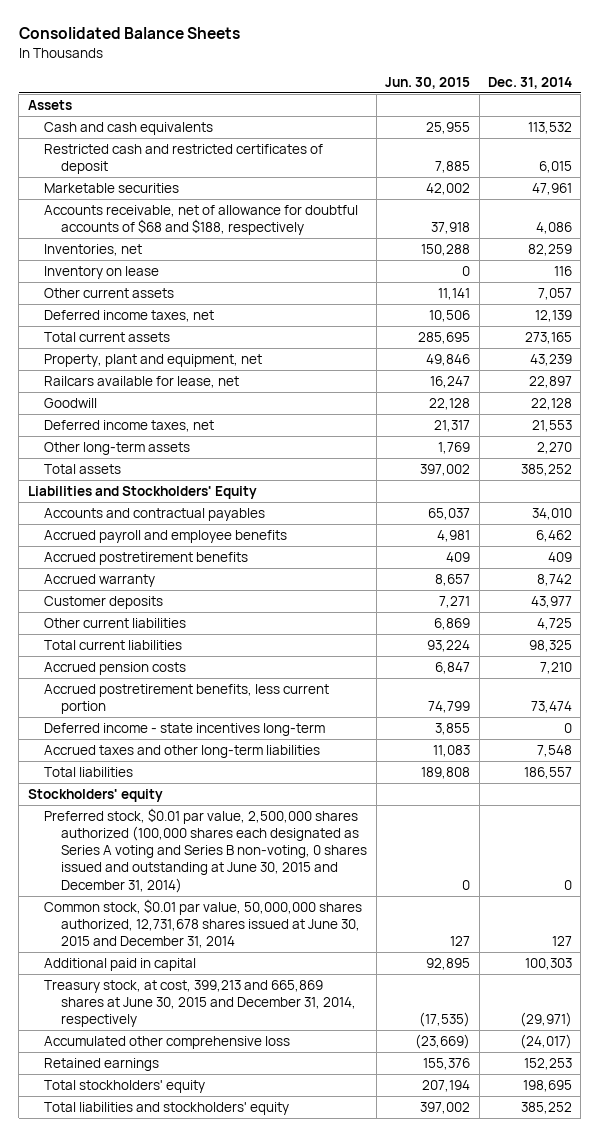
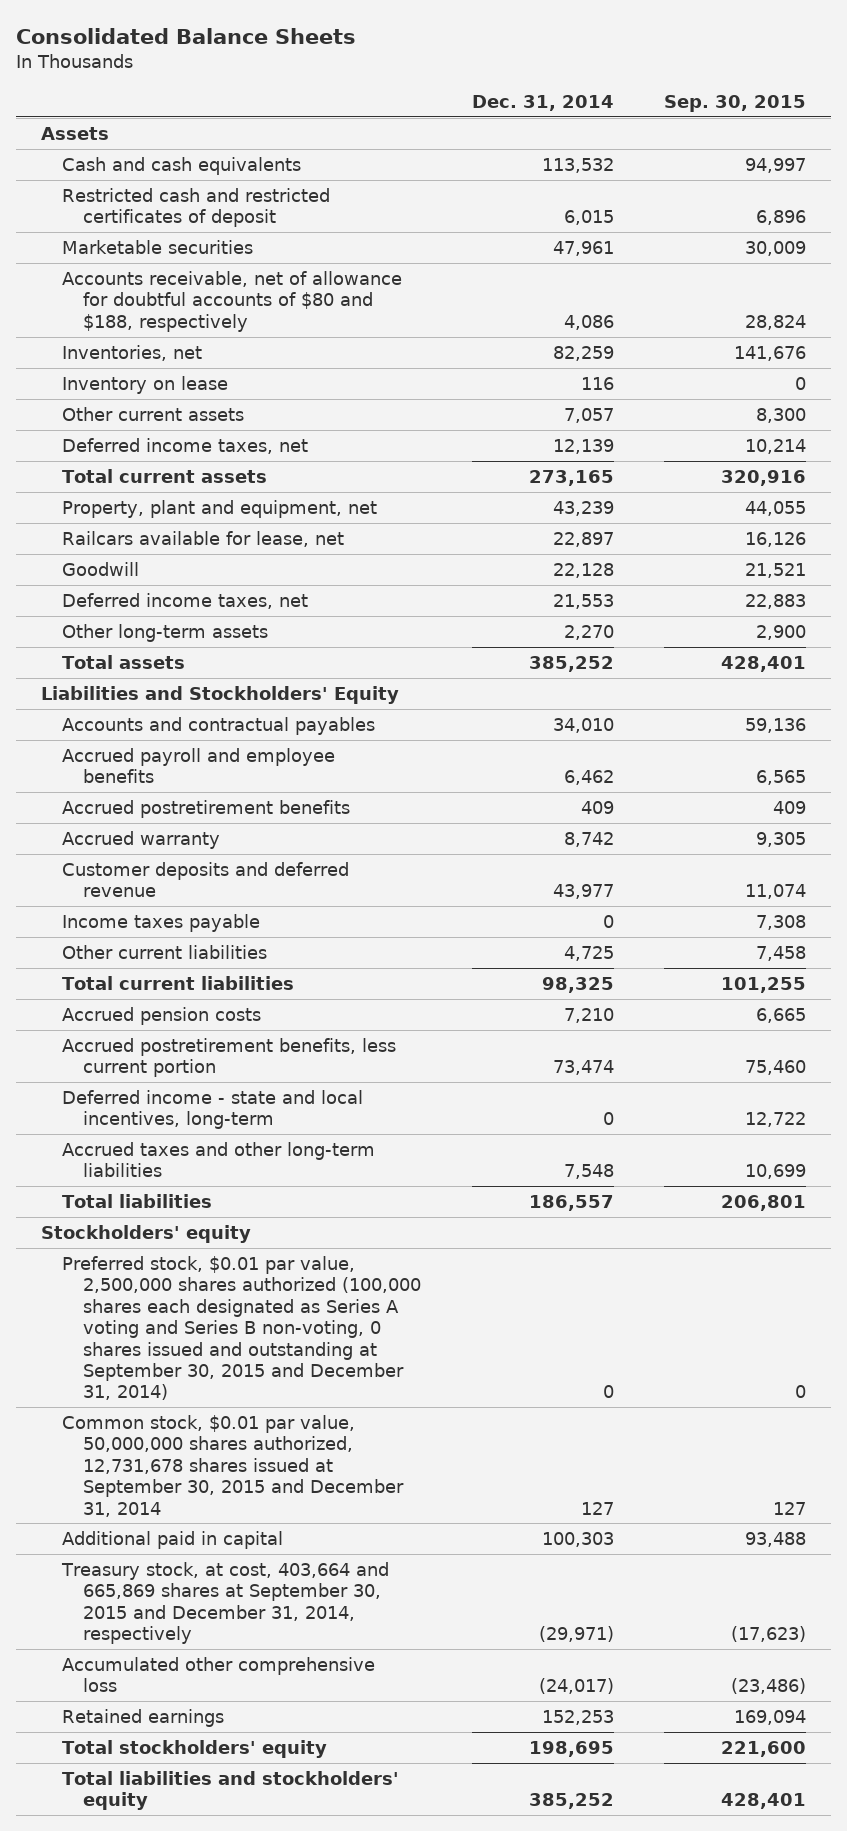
- | Jun. 30, 2015 | Dec. 31, 2014
+ | Dec. 31, 2014 | Sep. 30, 2015
- Accounts receivable, net of allowance for doubtful accounts of $68 and $188, respectively | 37,918 | 4,086
+ Accounts receivable, net of allowance for doubtful accounts of $80 and $188, respectively | 4,086 | 28,824
- Customer deposits | 7,271 | 43,977
+ Customer deposits and deferred revenue | 43,977 | 11,074
+ Income taxes payable | 0 | 7,308
- Deferred income - state incentives long-term | 3,855 | 0
+ Deferred income - state and local incentives, long-term | 0 | 12,722
- Preferred stock, $0.01 par value, 2,500,000 shares authorized (100,000 shares each designated as Series A voting and Series B non-voting, 0 shares issued and outstanding at June 30, 2015 and December 31, 2014) | 0 | 0
- Common stock, $0.01 par value, 50,000,000 shares authorized, 12,731,678 shares issued at June 30, 2015 and December 31, 2014 | 127 | 127
+ Preferred stock, $0.01 par value, 2,500,000 shares authorized (100,000 shares each designated as Series A voting and Series B non-voting, 0 shares issued and outstanding at September 30, 2015 and December 31, 2014) | 0 | 0
+ Common stock, $0.01 par value, 50,000,000 shares authorized, 12,731,678 shares issued at September 30, 2015 and December 31, 2014 | 127 | 127
- Treasury stock, at cost, 399,213 and 665,869 shares at June 30, 2015 and December 31, 2014, respectively | (17,535) | (29,971)
+ Treasury stock, at cost, 403,664 and 665,869 shares at September 30, 2015 and December 31, 2014, respectively | (29,971) | (17,623)

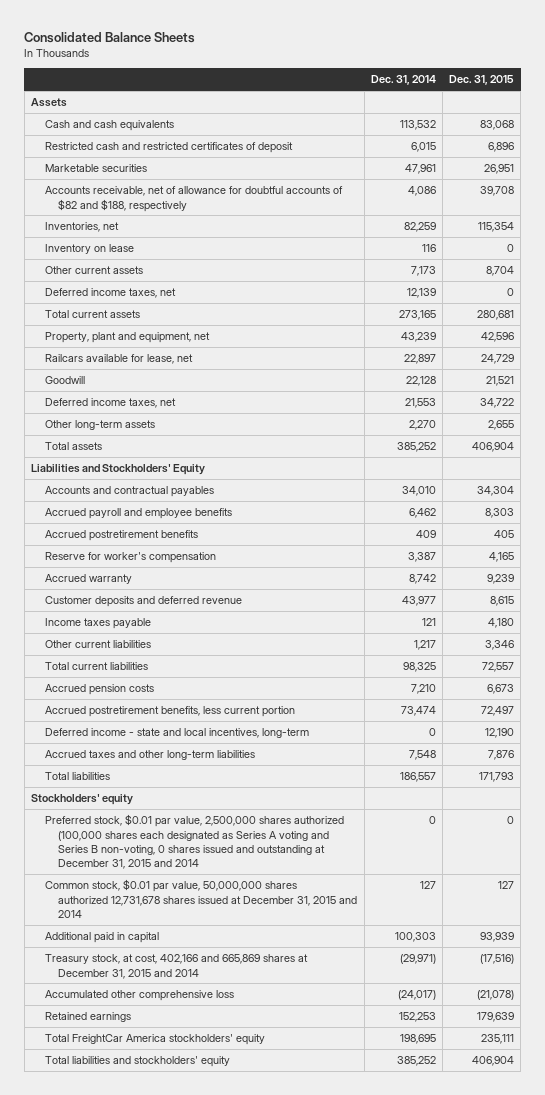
- | Dec. 31, 2014 | Sep. 30, 2015
+ | Dec. 31, 2014 | Dec. 31, 2015
- Accounts receivable, net of allowance for doubtful accounts of $80 and $188, respectively | 4,086 | 28,824
+ Accounts receivable, net of allowance for doubtful accounts of $82 and $188, respectively | 4,086 | 39,708
- Other current assets | 7,057 | 8,300
+ Other current assets | 7,173 | 8,704
+ Reserve for worker's compensation | 3,387 | 4,165
- Income taxes payable | 0 | 7,308
- Other current liabilities | 4,725 | 7,458
+ Income taxes payable | 121 | 4,180
+ Other current liabilities | 1,217 | 3,346
- Preferred stock, $0.01 par value, 2,500,000 shares authorized (100,000 shares each designated as Series A voting and Series B non-voting, 0 shares issued and outstanding at September 30, 2015 and December 31, 2014) | 0 | 0
- Common stock, $0.01 par value, 50,000,000 shares authorized, 12,731,678 shares issued at September 30, 2015 and December 31, 2014 | 127 | 127
+ Preferred stock, $0.01 par value, 2,500,000 shares authorized (100,000 shares each designated as Series A voting and Series B non-voting, 0 shares issued and outstanding at December 31, 2015 and 2014 | 0 | 0
+ Common stock, $0.01 par value, 50,000,000 shares authorized 12,731,678 shares issued at December 31, 2015 and 2014 | 127 | 127
- Treasury stock, at cost, 403,664 and 665,869 shares at September 30, 2015 and December 31, 2014, respectively | (29,971) | (17,623)
+ Treasury stock, at cost, 402,166 and 665,869 shares at December 31, 2015 and 2014 | (29,971) | (17,516)
- Total stockholders' equity | 198,695 | 221,600
+ Total FreightCar America stockholders' equity | 198,695 | 235,111

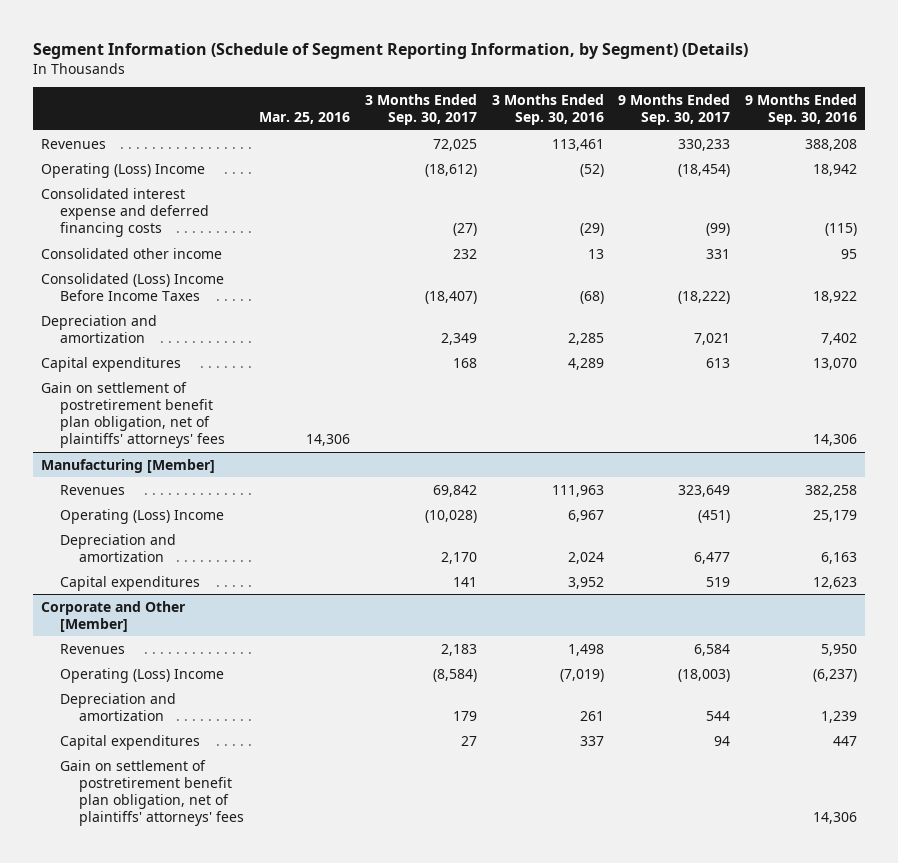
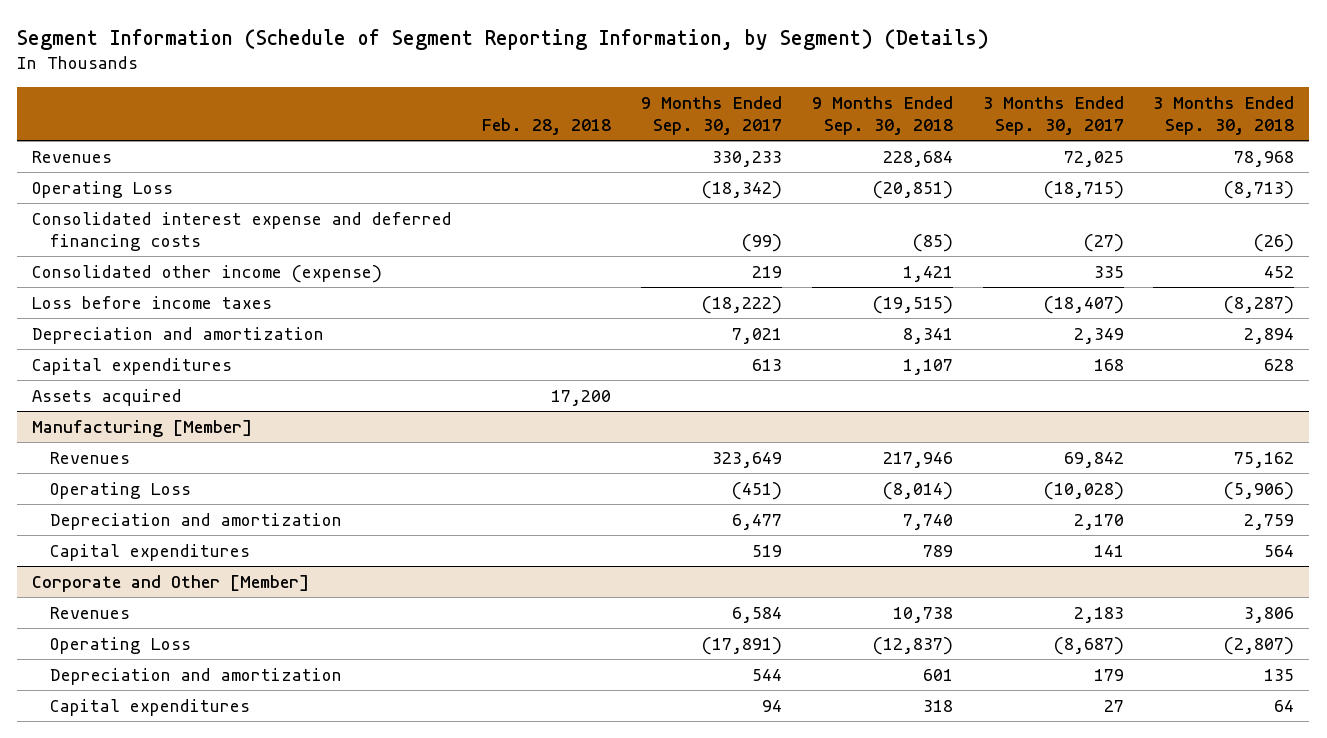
- | Mar. 25, 2016 | 3 Months Ended Sep. 30, 2017 | 3 Months Ended Sep. 30, 2016 | 9 Months Ended Sep. 30, 2017 | 9 Months Ended Sep. 30, 2016
+ | Feb. 28, 2018 | 9 Months Ended Sep. 30, 2017 | 9 Months Ended Sep. 30, 2018 | 3 Months Ended Sep. 30, 2017 | 3 Months Ended Sep. 30, 2018
- Operating (Loss) Income | | (18,612) | (52) | (18,454) | 18,942
+ Operating Loss | | (18,342) | (20,851) | (18,715) | (8,713)
- Consolidated other income | | 232 | 13 | 331 | 95
- Consolidated (Loss) Income Before Income Taxes | | (18,407) | (68) | (18,222) | 18,922
+ Consolidated other income (expense) | | 219 | 1,421 | 335 | 452
+ Loss before income taxes | | (18,222) | (19,515) | (18,407) | (8,287)
- Gain on settlement of postretirement benefit plan obligation, net of plaintiffs' attorneys' fees | 14,306 | | | | 14,306
+ Assets acquired | 17,200 | | | |
@ Manufacturing [Member]
- Operating (Loss) Income | | (10,028) | 6,967 | (451) | 25,179
+ Operating Loss | | (451) | (8,014) | (10,028) | (5,906)
@ Corporate and Other [Member]
- Operating (Loss) Income | | (8,584) | (7,019) | (18,003) | (6,237)
+ Operating Loss | | (17,891) | (12,837) | (8,687) | (2,807)
- Gain on settlement of postretirement benefit plan obligation, net of plaintiffs' attorneys' fees | | | | | 14,306

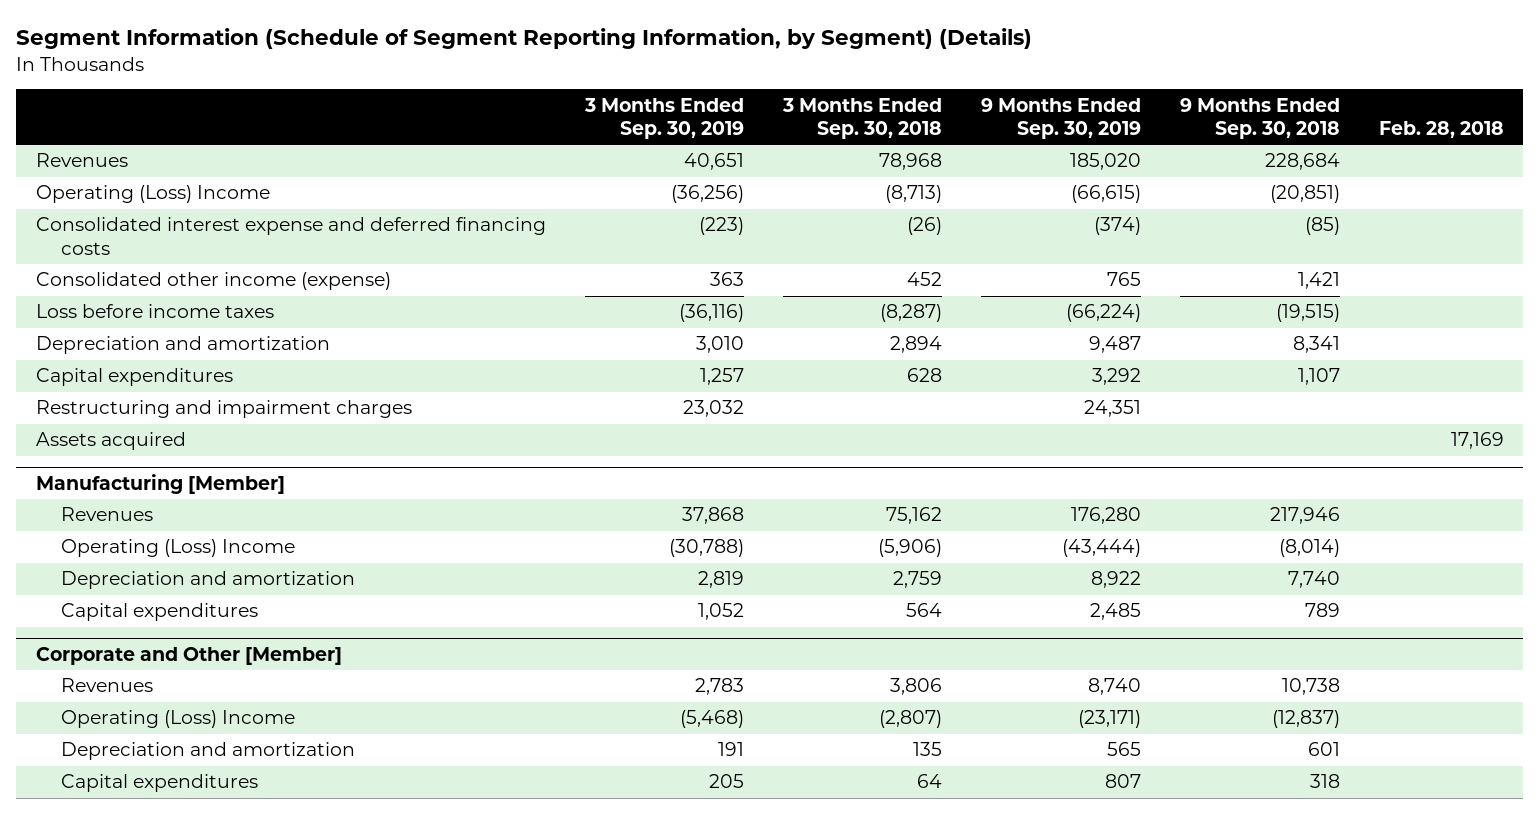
- | Feb. 28, 2018 | 9 Months Ended Sep. 30, 2017 | 9 Months Ended Sep. 30, 2018 | 3 Months Ended Sep. 30, 2017 | 3 Months Ended Sep. 30, 2018
+ | 3 Months Ended Sep. 30, 2019 | 3 Months Ended Sep. 30, 2018 | 9 Months Ended Sep. 30, 2019 | 9 Months Ended Sep. 30, 2018 | Feb. 28, 2018
- Operating Loss | | (18,342) | (20,851) | (18,715) | (8,713)
+ Operating (Loss) Income | (36,256) | (8,713) | (66,615) | (20,851) |
- Assets acquired | 17,200 | | | |
+ Restructuring and impairment charges | 23,032 | | 24,351 | |
+ Assets acquired | | | | | 17,169
@ Manufacturing [Member]
- Operating Loss | | (451) | (8,014) | (10,028) | (5,906)
+ Operating (Loss) Income | (30,788) | (5,906) | (43,444) | (8,014) |
@ Corporate and Other [Member]
- Operating Loss | | (17,891) | (12,837) | (8,687) | (2,807)
+ Operating (Loss) Income | (5,468) | (2,807) | (23,171) | (12,837) |

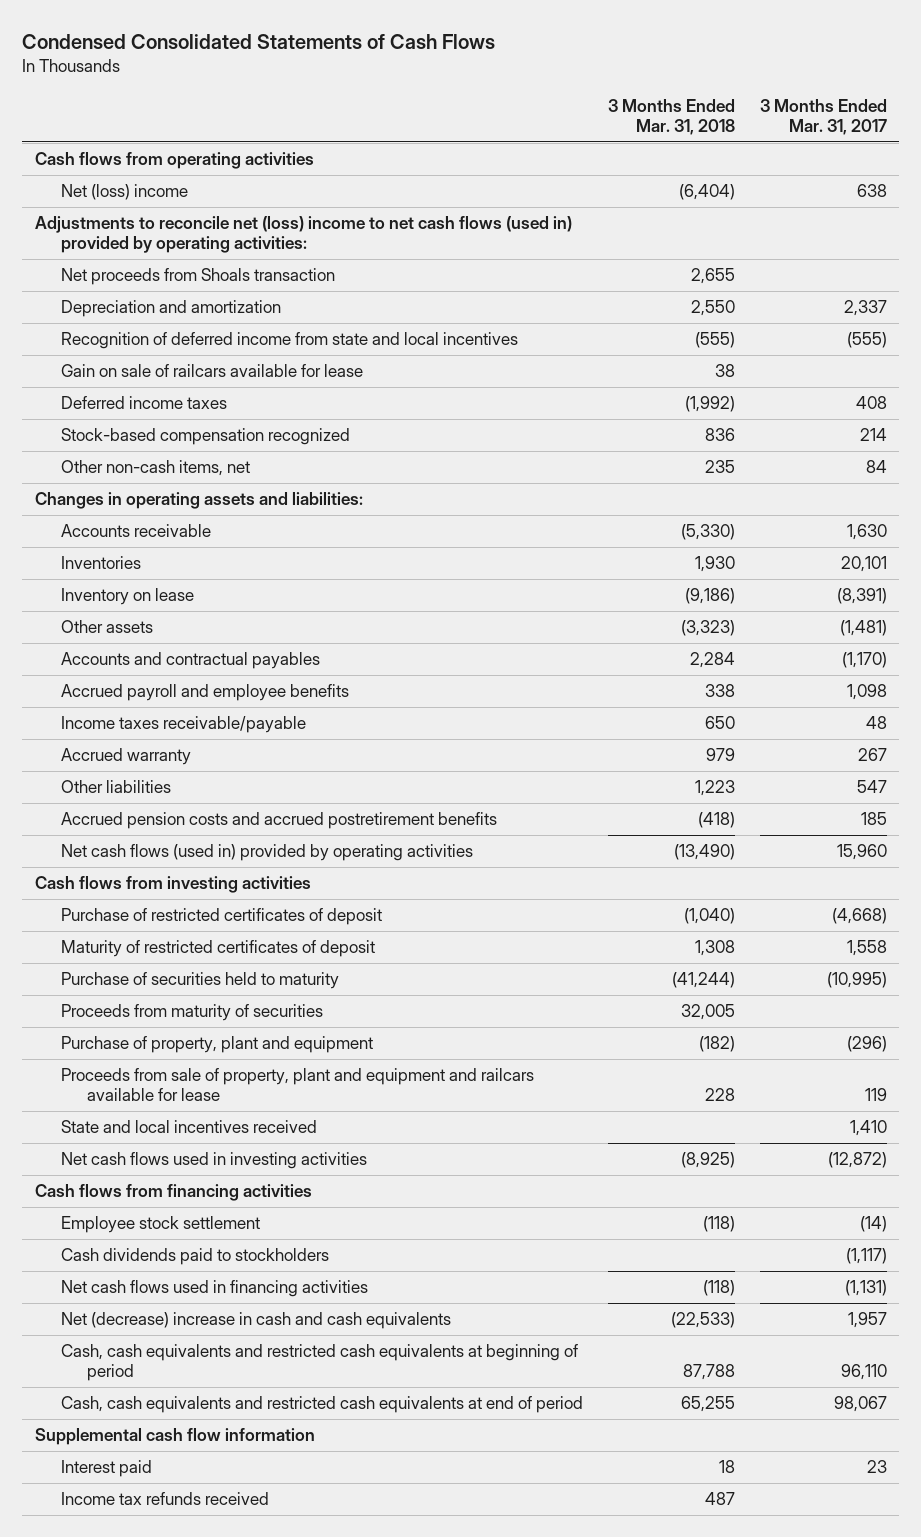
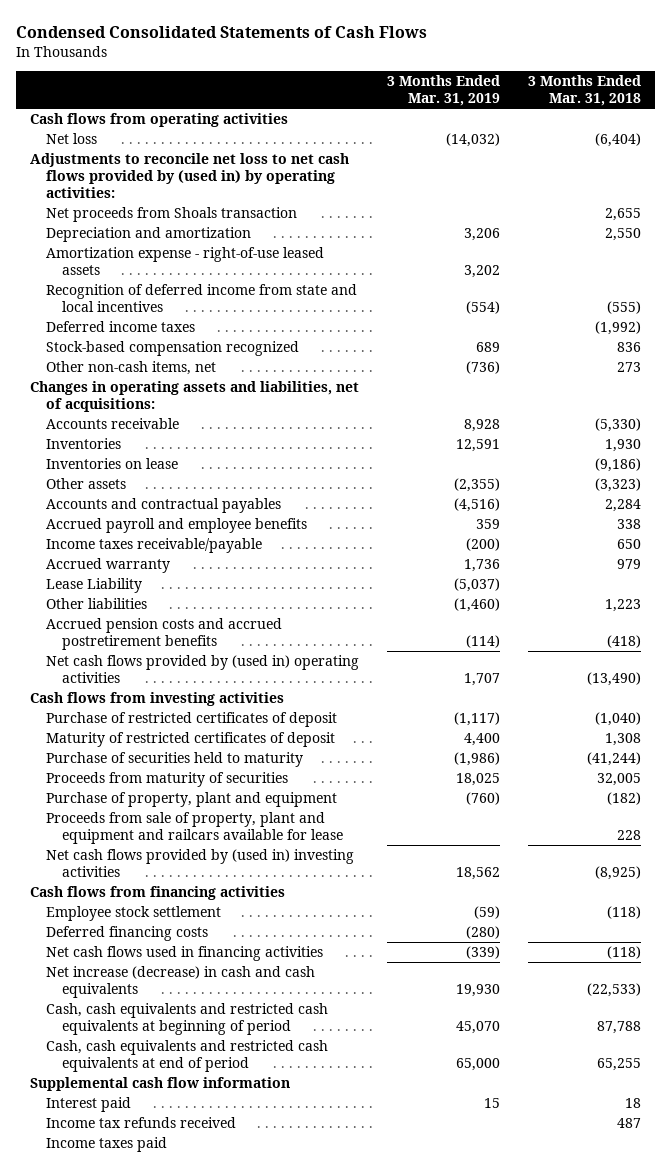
- | 3 Months Ended Mar. 31, 2018 | 3 Months Ended Mar. 31, 2017
+ | 3 Months Ended Mar. 31, 2019 | 3 Months Ended Mar. 31, 2018
- Net (loss) income | (6,404) | 638
- Adjustments to reconcile net (loss) income to net cash flows (used in) provided by operating activities:
+ Net loss | (14,032) | (6,404)
+ Adjustments to reconcile net loss to net cash flows provided by (used in) by operating activities:
+ Amortization expense - right-of-use leased assets | 3,202 |
- Gain on sale of railcars available for lease | 38 |
- Other non-cash items, net | 235 | 84
- Changes in operating assets and liabilities:
+ Other non-cash items, net | (736) | 273
+ Changes in operating assets and liabilities, net of acquisitions:
- Inventory on lease | (9,186) | (8,391)
+ Inventories on lease | | (9,186)
+ Lease Liability | (5,037) |
- Net cash flows (used in) provided by operating activities | (13,490) | 15,960
+ Net cash flows provided by (used in) operating activities | 1,707 | (13,490)
- State and local incentives received | | 1,410
- Net cash flows used in investing activities | (8,925) | (12,872)
+ Net cash flows provided by (used in) investing activities | 18,562 | (8,925)
- Cash dividends paid to stockholders | | (1,117)
+ Deferred financing costs | (280) |
- Net (decrease) increase in cash and cash equivalents | (22,533) | 1,957
+ Net increase (decrease) in cash and cash equivalents | 19,930 | (22,533)
+ Income taxes paid

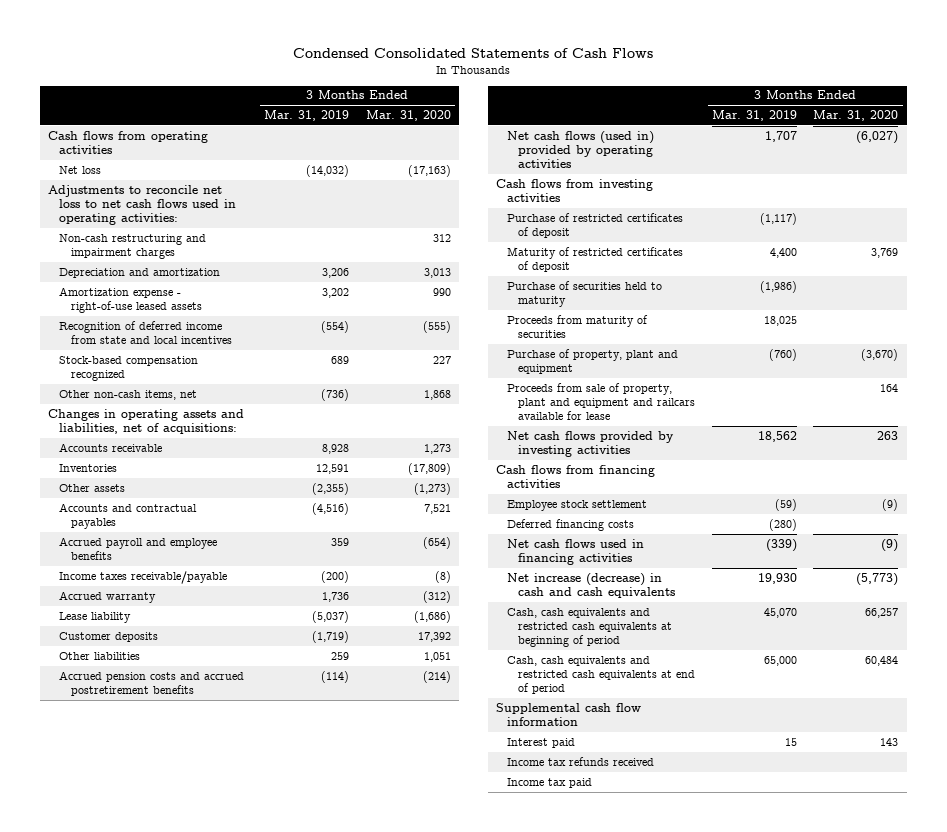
- | 3 Months Ended Mar. 31, 2019 | 3 Months Ended Mar. 31, 2018
+ | 3 Months Ended Mar. 31, 2019 | 3 Months Ended Mar. 31, 2020
- Adjustments to reconcile net loss to net cash flows provided by (used in) by operating activities:
- Net proceeds from Shoals transaction | | 2,655
+ Adjustments to reconcile net loss to net cash flows used in operating activities:
+ Non-cash restructuring and impairment charges | | 312
- Deferred income taxes | | (1,992)
- Inventories on lease | | (9,186)
- Lease Liability | (5,037) |
- Other liabilities | (1,460) | 1,223
+ Lease liability | (5,037) | (1,686)
+ Customer deposits | (1,719) | 17,392
+ Other liabilities | 259 | 1,051
- Net cash flows provided by (used in) operating activities | 1,707 | (13,490)
+ Net cash flows (used in) provided by operating activities | 1,707 | (6,027)
- Net cash flows provided by (used in) investing activities | 18,562 | (8,925)
+ Net cash flows provided by investing activities | 18,562 | 263
- Income taxes paid
+ Income tax paid

